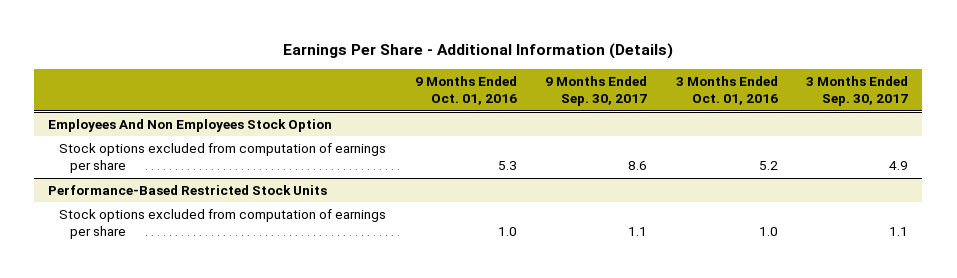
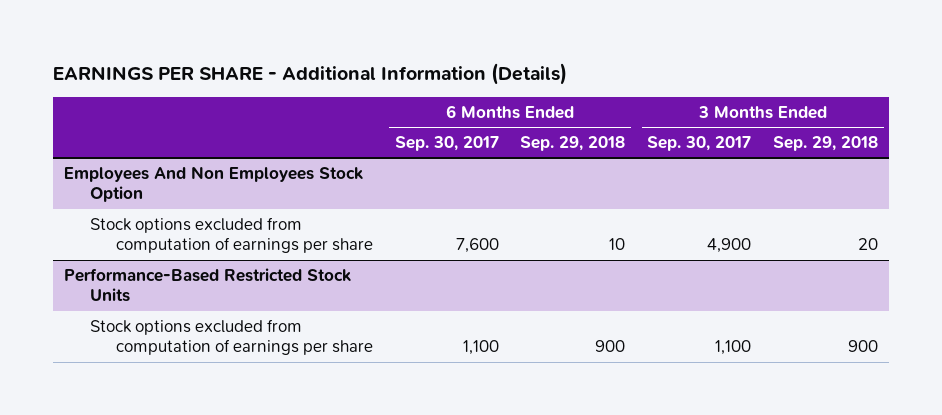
- Earnings Per Share - Additional Information (Details)
+ EARNINGS PER SHARE - Additional Information (Details)
- | 9 Months Ended Oct. 01, 2016 | 9 Months Ended Sep. 30, 2017 | 3 Months Ended Oct. 01, 2016 | 3 Months Ended Sep. 30, 2017
+ | 6 Months Ended Sep. 30, 2017 | 6 Months Ended Sep. 29, 2018 | 3 Months Ended Sep. 30, 2017 | 3 Months Ended Sep. 29, 2018
@ Employees And Non Employees Stock Option
- Stock options excluded from computation of earnings per share | 5.3 | 8.6 | 5.2 | 4.9
+ Stock options excluded from computation of earnings per share | 7,600 | 10 | 4,900 | 20
@ Performance-Based Restricted Stock Units
- Stock options excluded from computation of earnings per share | 1.0 | 1.1 | 1.0 | 1.1
+ Stock options excluded from computation of earnings per share | 1,100 | 900 | 1,100 | 900

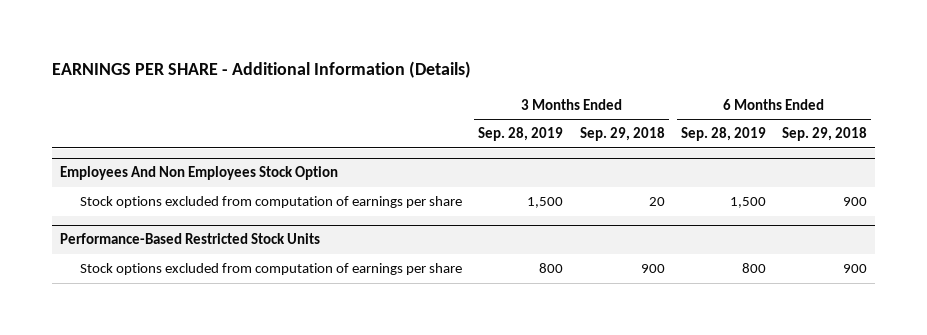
- | 6 Months Ended Sep. 30, 2017 | 6 Months Ended Sep. 29, 2018 | 3 Months Ended Sep. 30, 2017 | 3 Months Ended Sep. 29, 2018
+ | 3 Months Ended Sep. 28, 2019 | 3 Months Ended Sep. 29, 2018 | 6 Months Ended Sep. 28, 2019 | 6 Months Ended Sep. 29, 2018
@ Employees And Non Employees Stock Option
- Stock options excluded from computation of earnings per share | 7,600 | 10 | 4,900 | 20
+ Stock options excluded from computation of earnings per share | 1,500 | 20 | 1,500 | 900

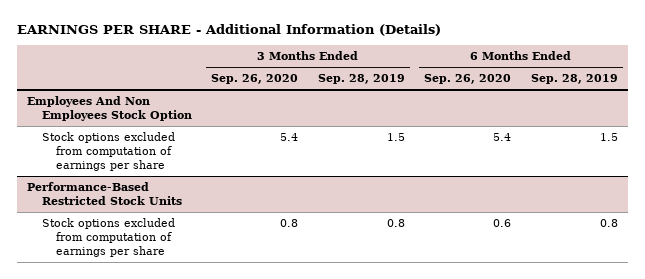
- | 3 Months Ended Sep. 28, 2019 | 3 Months Ended Sep. 29, 2018 | 6 Months Ended Sep. 28, 2019 | 6 Months Ended Sep. 29, 2018
+ | 3 Months Ended Sep. 26, 2020 | 3 Months Ended Sep. 28, 2019 | 6 Months Ended Sep. 26, 2020 | 6 Months Ended Sep. 28, 2019
@ Employees And Non Employees Stock Option
- Stock options excluded from computation of earnings per share | 1,500 | 20 | 1,500 | 900
+ Stock options excluded from computation of earnings per share | 5.4 | 1.5 | 5.4 | 1.5
@ Performance-Based Restricted Stock Units
- Stock options excluded from computation of earnings per share | 800 | 900 | 800 | 900
+ Stock options excluded from computation of earnings per share | 0.8 | 0.8 | 0.6 | 0.8

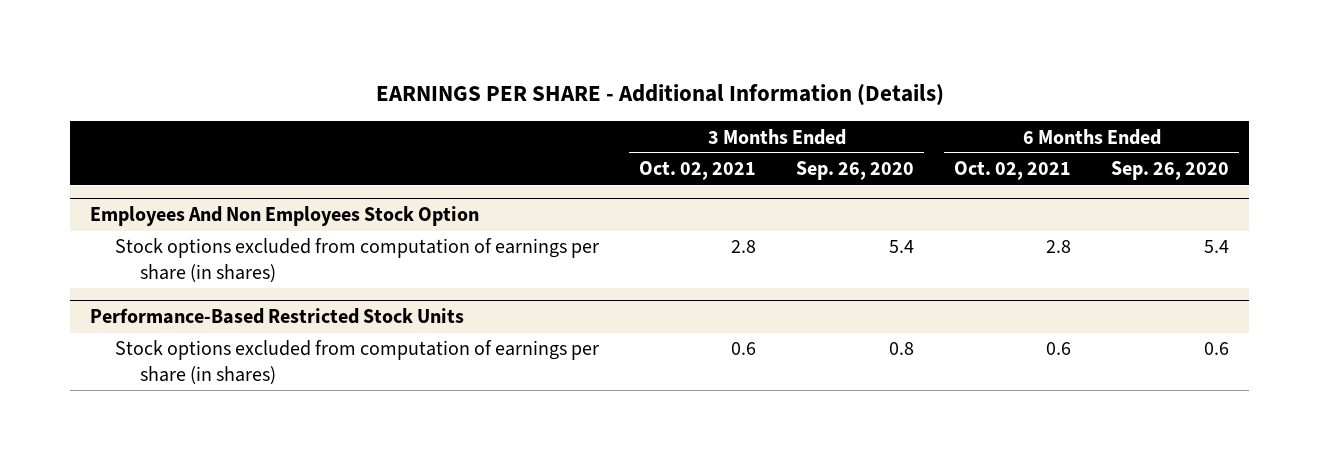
- | 3 Months Ended Sep. 26, 2020 | 3 Months Ended Sep. 28, 2019 | 6 Months Ended Sep. 26, 2020 | 6 Months Ended Sep. 28, 2019
+ | 3 Months Ended Oct. 02, 2021 | 3 Months Ended Sep. 26, 2020 | 6 Months Ended Oct. 02, 2021 | 6 Months Ended Sep. 26, 2020
@ Employees And Non Employees Stock Option
- Stock options excluded from computation of earnings per share | 5.4 | 1.5 | 5.4 | 1.5
+ Stock options excluded from computation of earnings per share (in shares) | 2.8 | 5.4 | 2.8 | 5.4
@ Performance-Based Restricted Stock Units
- Stock options excluded from computation of earnings per share | 0.8 | 0.8 | 0.6 | 0.8
+ Stock options excluded from computation of earnings per share (in shares) | 0.6 | 0.8 | 0.6 | 0.6

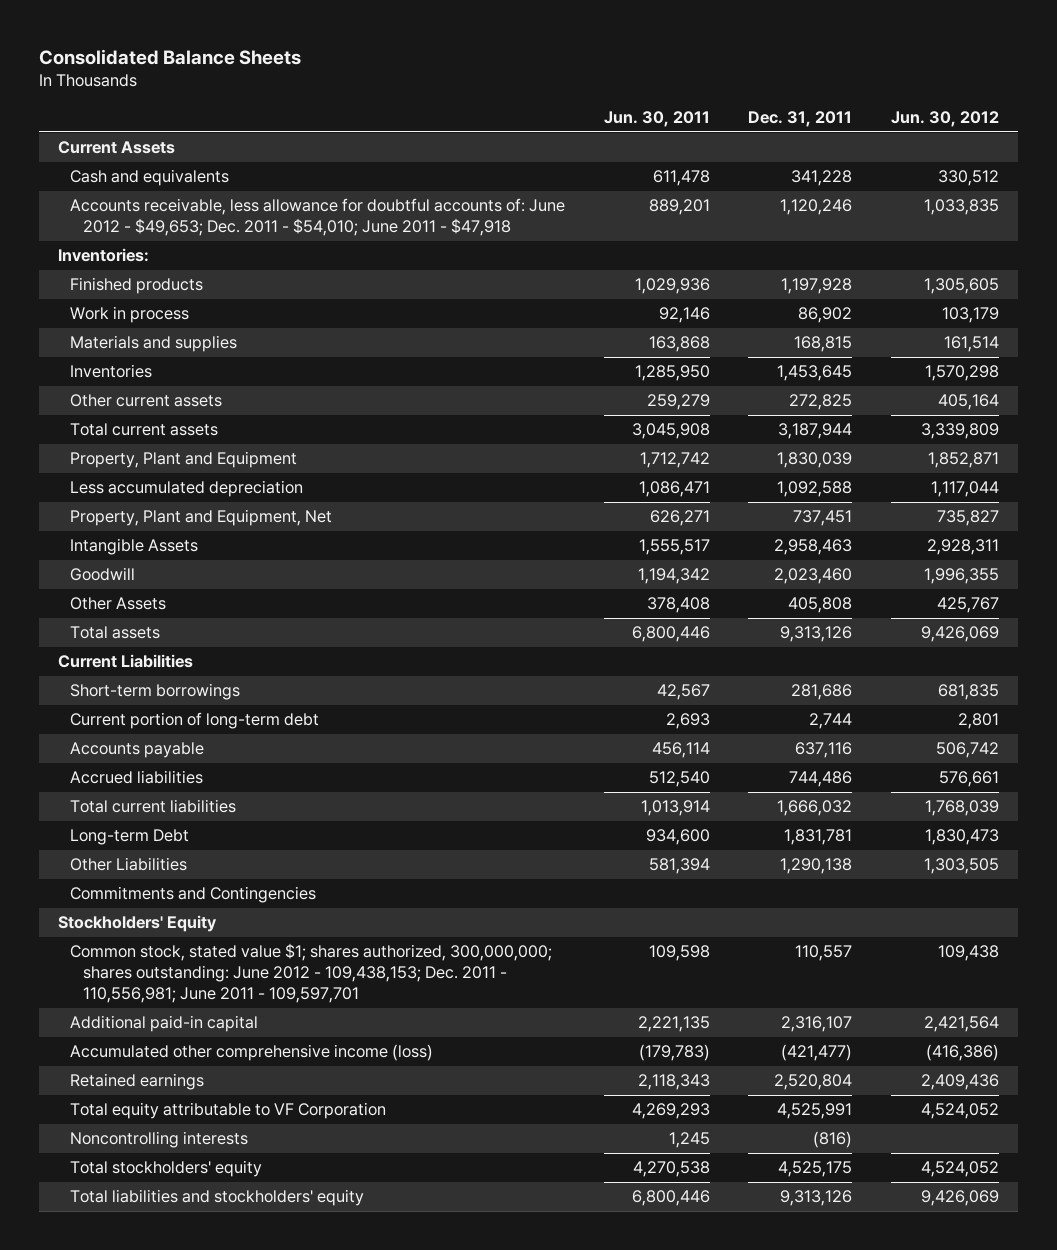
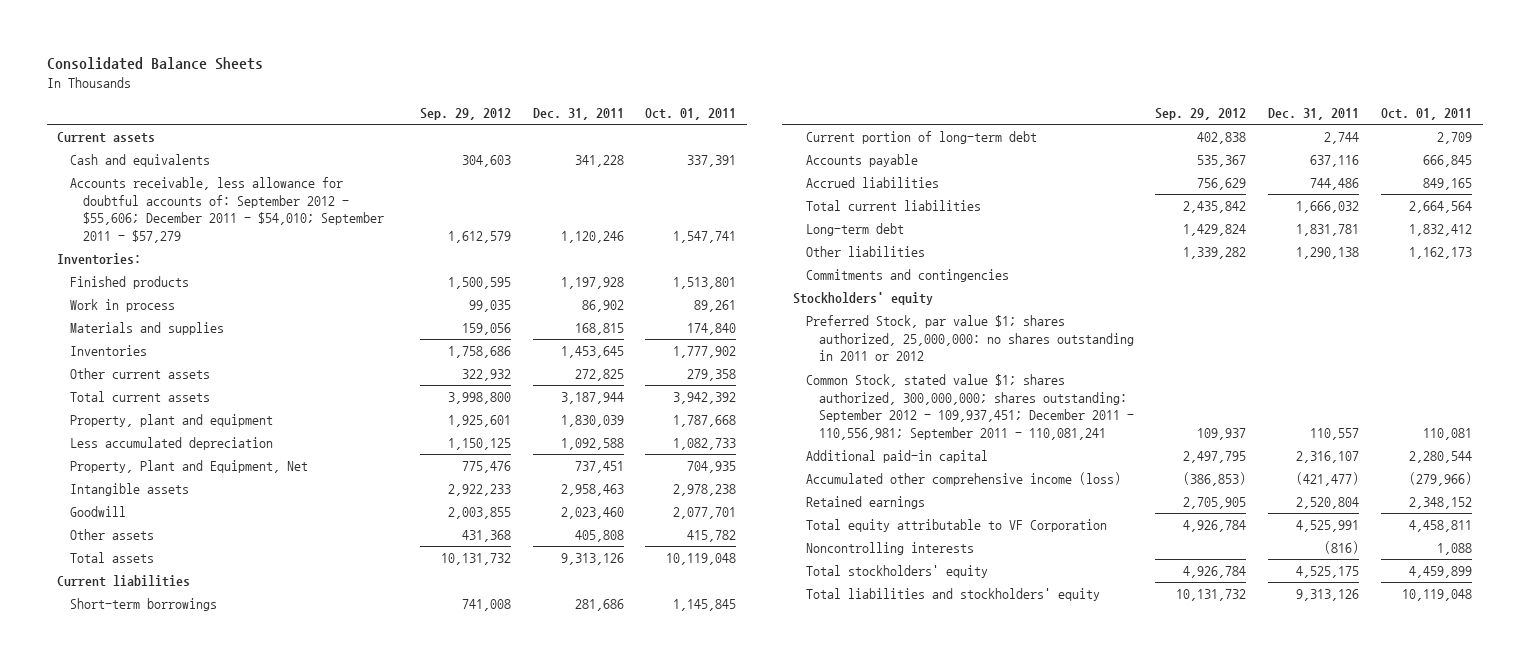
- | Jun. 30, 2011 | Dec. 31, 2011 | Jun. 30, 2012
+ | Sep. 29, 2012 | Dec. 31, 2011 | Oct. 01, 2011
- Current Assets
+ Current assets
- Accounts receivable, less allowance for doubtful accounts of: June 2012 - $49,653; Dec. 2011 - $54,010; June 2011 - $47,918 | 889,201 | 1,120,246 | 1,033,835
+ Accounts receivable, less allowance for doubtful accounts of: September 2012 - $55,606; December 2011 - $54,010; September 2011 - $57,279 | 1,612,579 | 1,120,246 | 1,547,741
- Property, Plant and Equipment | 1,712,742 | 1,830,039 | 1,852,871
+ Property, plant and equipment | 1,925,601 | 1,830,039 | 1,787,668
- Intangible Assets | 1,555,517 | 2,958,463 | 2,928,311
+ Intangible assets | 2,922,233 | 2,958,463 | 2,978,238
- Other Assets | 378,408 | 405,808 | 425,767
+ Other assets | 431,368 | 405,808 | 415,782
- Current Liabilities
+ Current liabilities
- Long-term Debt | 934,600 | 1,831,781 | 1,830,473
- Other Liabilities | 581,394 | 1,290,138 | 1,303,505
- Commitments and Contingencies
- Stockholders' Equity
- Common stock, stated value $1; shares authorized, 300,000,000; shares outstanding: June 2012 - 109,438,153; Dec. 2011 - 110,556,981; June 2011 - 109,597,701 | 109,598 | 110,557 | 109,438
+ Long-term debt | 1,429,824 | 1,831,781 | 1,832,412
+ Other liabilities | 1,339,282 | 1,290,138 | 1,162,173
+ Commitments and contingencies
+ Stockholders' equity
+ Preferred Stock, par value $1; shares authorized, 25,000,000: no shares outstanding in 2011 or 2012
+ Common Stock, stated value $1; shares authorized, 300,000,000; shares outstanding: September 2012 - 109,937,451; December 2011 - 110,556,981; September 2011 - 110,081,241 | 109,937 | 110,557 | 110,081

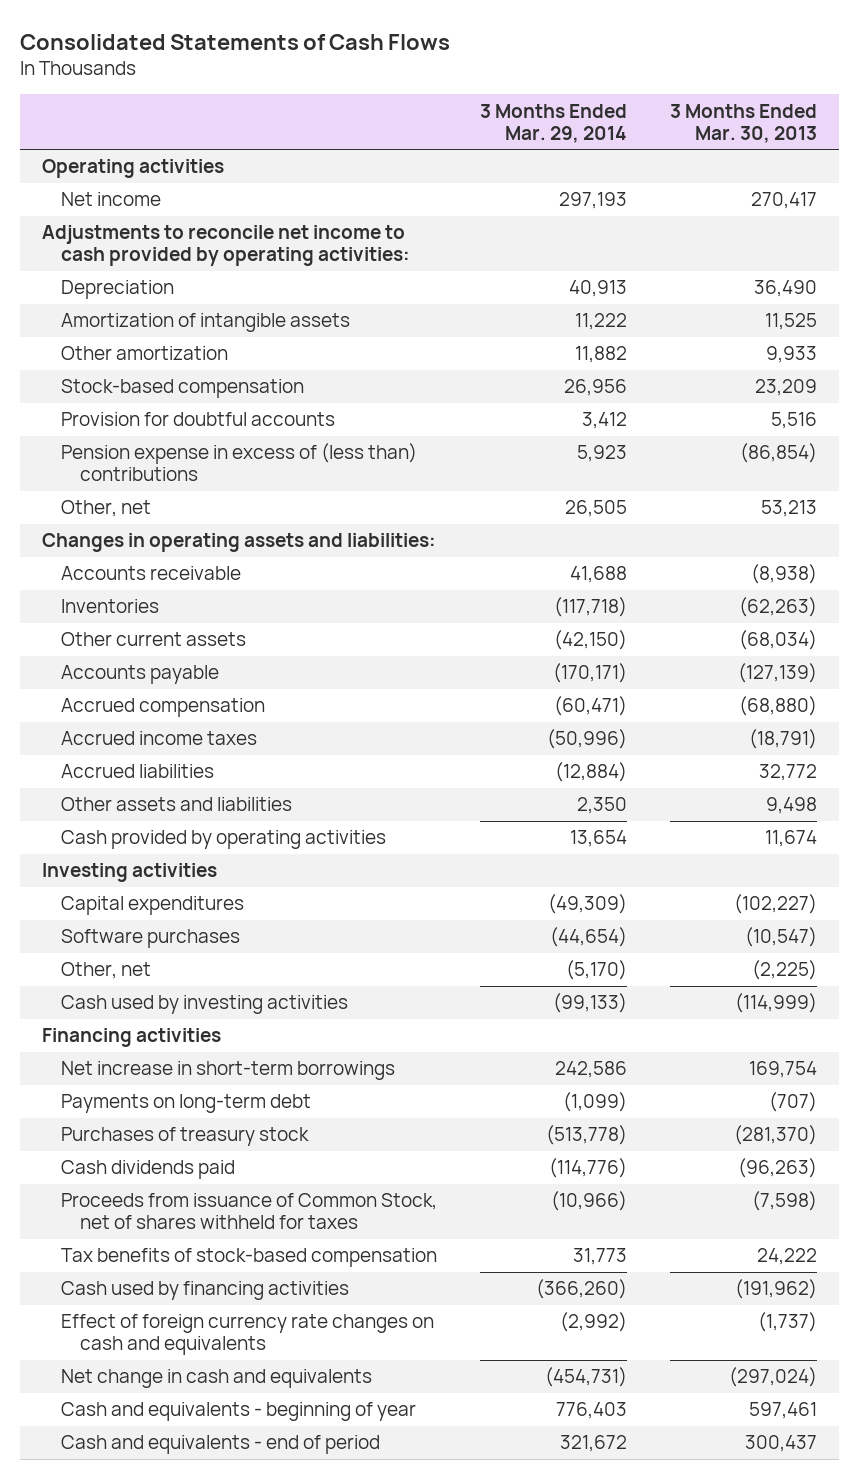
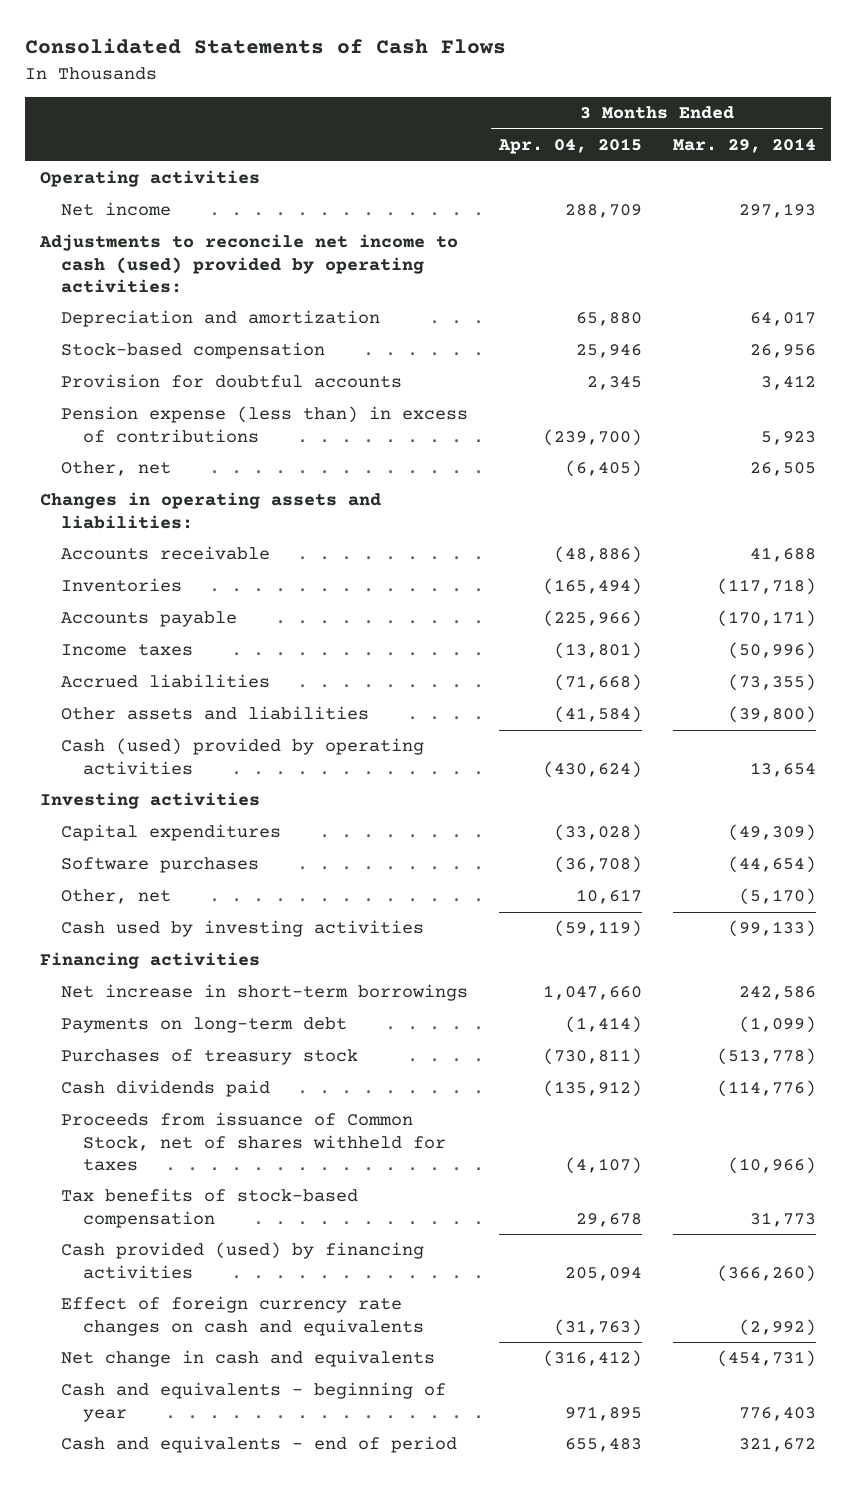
- | 3 Months Ended Mar. 29, 2014 | 3 Months Ended Mar. 30, 2013
+ | 3 Months Ended Apr. 04, 2015 | 3 Months Ended Mar. 29, 2014
- Adjustments to reconcile net income to cash provided by operating activities:
- Depreciation | 40,913 | 36,490
- Amortization of intangible assets | 11,222 | 11,525
- Other amortization | 11,882 | 9,933
+ Adjustments to reconcile net income to cash (used) provided by operating activities:
+ Depreciation and amortization | 65,880 | 64,017
- Pension expense in excess of (less than) contributions | 5,923 | (86,854)
+ Pension expense (less than) in excess of contributions | (239,700) | 5,923
- Other current assets | (42,150) | (68,034)
- Accrued compensation | (60,471) | (68,880)
- Accrued income taxes | (50,996) | (18,791)
- Accrued liabilities | (12,884) | 32,772
- Other assets and liabilities | 2,350 | 9,498
- Cash provided by operating activities | 13,654 | 11,674
+ Income taxes | (13,801) | (50,996)
+ Accrued liabilities | (71,668) | (73,355)
+ Other assets and liabilities | (41,584) | (39,800)
+ Cash (used) provided by operating activities | (430,624) | 13,654
- Cash used by financing activities | (366,260) | (191,962)
+ Cash provided (used) by financing activities | 205,094 | (366,260)

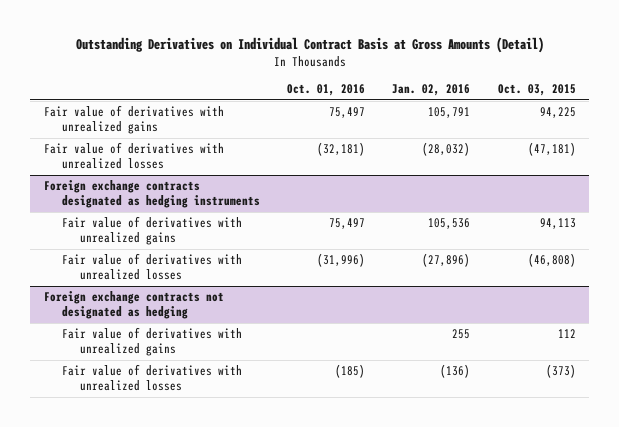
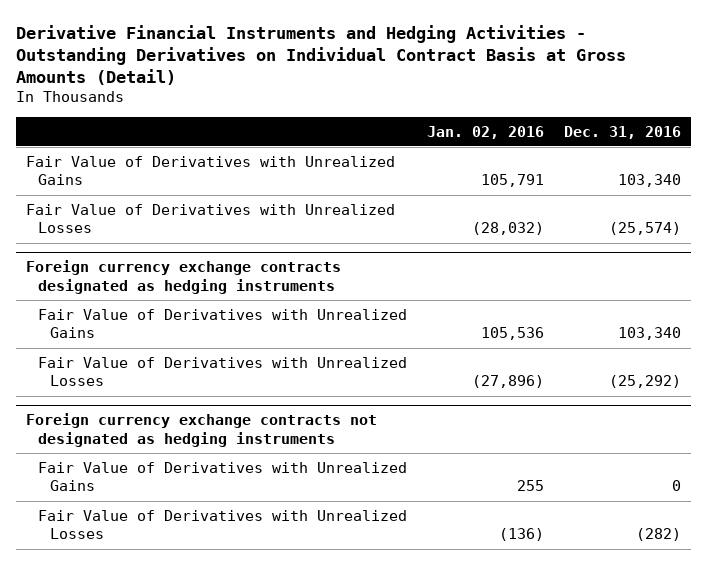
- Outstanding Derivatives on Individual Contract Basis at Gross Amounts (Detail)
+ Derivative Financial Instruments and Hedging Activities - Outstanding Derivatives on Individual Contract Basis at Gross Amounts (Detail)
- | Oct. 01, 2016 | Jan. 02, 2016 | Oct. 03, 2015
+ | Jan. 02, 2016 | Dec. 31, 2016
- Fair value of derivatives with unrealized gains | 75,497 | 105,791 | 94,225
- Fair value of derivatives with unrealized losses | (32,181) | (28,032) | (47,181)
- Foreign exchange contracts designated as hedging instruments
- Fair value of derivatives with unrealized gains | 75,497 | 105,536 | 94,113
- Fair value of derivatives with unrealized losses | (31,996) | (27,896) | (46,808)
- Foreign exchange contracts not designated as hedging
- Fair value of derivatives with unrealized gains | | 255 | 112
- Fair value of derivatives with unrealized losses | (185) | (136) | (373)
+ Fair Value of Derivatives with Unrealized Gains | 105,791 | 103,340
+ Fair Value of Derivatives with Unrealized Losses | (28,032) | (25,574)
+ Foreign currency exchange contracts designated as hedging instruments
+ Fair Value of Derivatives with Unrealized Gains | 105,536 | 103,340
+ Fair Value of Derivatives with Unrealized Losses | (27,896) | (25,292)
+ Foreign currency exchange contracts not designated as hedging instruments
+ Fair Value of Derivatives with Unrealized Gains | 255 | 0
+ Fair Value of Derivatives with Unrealized Losses | (136) | (282)

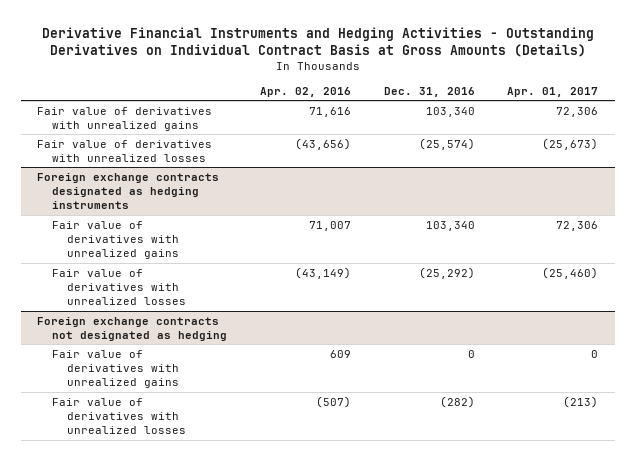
- Derivative Financial Instruments and Hedging Activities - Outstanding Derivatives on Individual Contract Basis at Gross Amounts (Detail)
+ Derivative Financial Instruments and Hedging Activities - Outstanding Derivatives on Individual Contract Basis at Gross Amounts (Details)
- | Jan. 02, 2016 | Dec. 31, 2016
+ | Apr. 02, 2016 | Dec. 31, 2016 | Apr. 01, 2017
- Fair Value of Derivatives with Unrealized Gains | 105,791 | 103,340
- Fair Value of Derivatives with Unrealized Losses | (28,032) | (25,574)
- Foreign currency exchange contracts designated as hedging instruments
- Fair Value of Derivatives with Unrealized Gains | 105,536 | 103,340
- Fair Value of Derivatives with Unrealized Losses | (27,896) | (25,292)
- Foreign currency exchange contracts not designated as hedging instruments
- Fair Value of Derivatives with Unrealized Gains | 255 | 0
- Fair Value of Derivatives with Unrealized Losses | (136) | (282)
+ Fair value of derivatives with unrealized gains | 71,616 | 103,340 | 72,306
+ Fair value of derivatives with unrealized losses | (43,656) | (25,574) | (25,673)
+ Foreign exchange contracts designated as hedging instruments
+ Fair value of derivatives with unrealized gains | 71,007 | 103,340 | 72,306
+ Fair value of derivatives with unrealized losses | (43,149) | (25,292) | (25,460)
+ Foreign exchange contracts not designated as hedging
+ Fair value of derivatives with unrealized gains | 609 | 0 | 0
+ Fair value of derivatives with unrealized losses | (507) | (282) | (213)

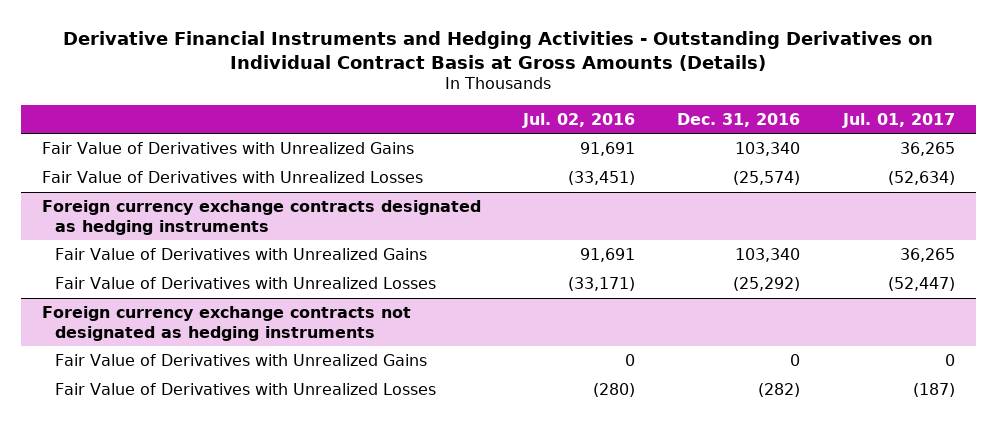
- | Apr. 02, 2016 | Dec. 31, 2016 | Apr. 01, 2017
+ | Jul. 02, 2016 | Dec. 31, 2016 | Jul. 01, 2017
- Fair value of derivatives with unrealized gains | 71,616 | 103,340 | 72,306
- Fair value of derivatives with unrealized losses | (43,656) | (25,574) | (25,673)
- Foreign exchange contracts designated as hedging instruments
- Fair value of derivatives with unrealized gains | 71,007 | 103,340 | 72,306
- Fair value of derivatives with unrealized losses | (43,149) | (25,292) | (25,460)
- Foreign exchange contracts not designated as hedging
- Fair value of derivatives with unrealized gains | 609 | 0 | 0
- Fair value of derivatives with unrealized losses | (507) | (282) | (213)
+ Fair Value of Derivatives with Unrealized Gains | 91,691 | 103,340 | 36,265
+ Fair Value of Derivatives with Unrealized Losses | (33,451) | (25,574) | (52,634)
+ Foreign currency exchange contracts designated as hedging instruments
+ Fair Value of Derivatives with Unrealized Gains | 91,691 | 103,340 | 36,265
+ Fair Value of Derivatives with Unrealized Losses | (33,171) | (25,292) | (52,447)
+ Foreign currency exchange contracts not designated as hedging instruments
+ Fair Value of Derivatives with Unrealized Gains | 0 | 0 | 0
+ Fair Value of Derivatives with Unrealized Losses | (280) | (282) | (187)

